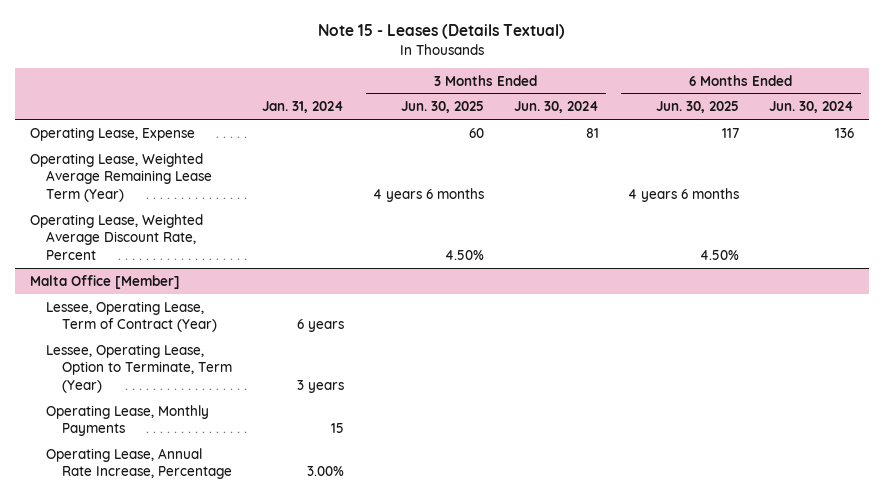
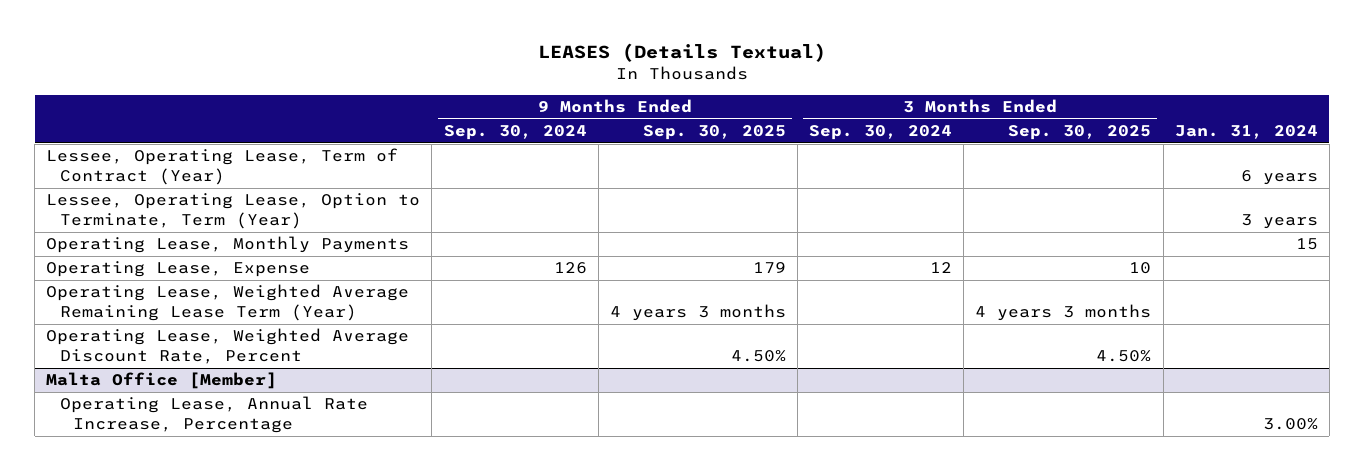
- Note 15 - Leases (Details Textual)
+ LEASES (Details Textual)
- | Jan. 31, 2024 | 3 Months Ended Jun. 30, 2025 | 3 Months Ended Jun. 30, 2024 | 6 Months Ended Jun. 30, 2025 | 6 Months Ended Jun. 30, 2024
+ | 9 Months Ended Sep. 30, 2024 | 9 Months Ended Sep. 30, 2025 | 3 Months Ended Sep. 30, 2024 | 3 Months Ended Sep. 30, 2025 | Jan. 31, 2024
+ Lessee, Operating Lease, Term of Contract (Year) | | | | | 6 years
+ Lessee, Operating Lease, Option to Terminate, Term (Year) | | | | | 3 years
+ Operating Lease, Monthly Payments | | | | | 15
@ Malta Office [Member]
- Lessee, Operating Lease, Term of Contract (Year) | 6 years | | | |
- Lessee, Operating Lease, Option to Terminate, Term (Year) | 3 years | | | |
- Operating Lease, Monthly Payments | 15 | | | |

